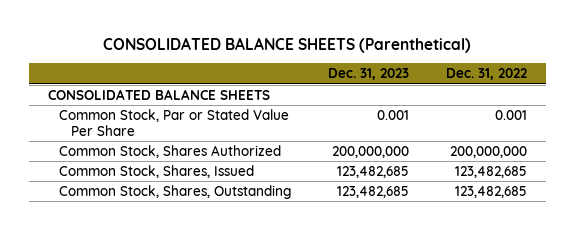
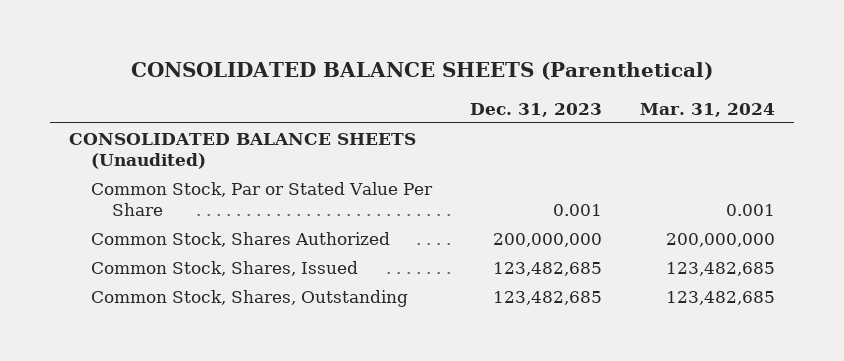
- | Dec. 31, 2023 | Dec. 31, 2022
+ | Dec. 31, 2023 | Mar. 31, 2024
- CONSOLIDATED BALANCE SHEETS
+ CONSOLIDATED BALANCE SHEETS (Unaudited)

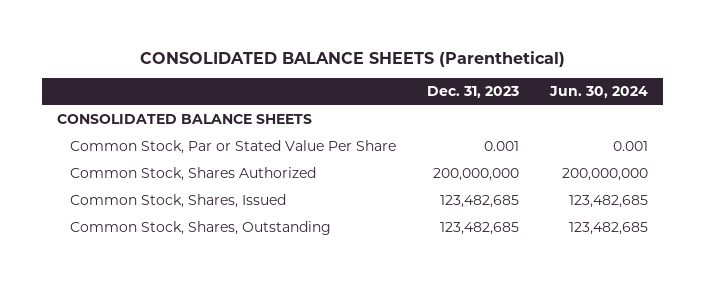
- | Dec. 31, 2023 | Mar. 31, 2024
+ | Dec. 31, 2023 | Jun. 30, 2024
- CONSOLIDATED BALANCE SHEETS (Unaudited)
+ CONSOLIDATED BALANCE SHEETS

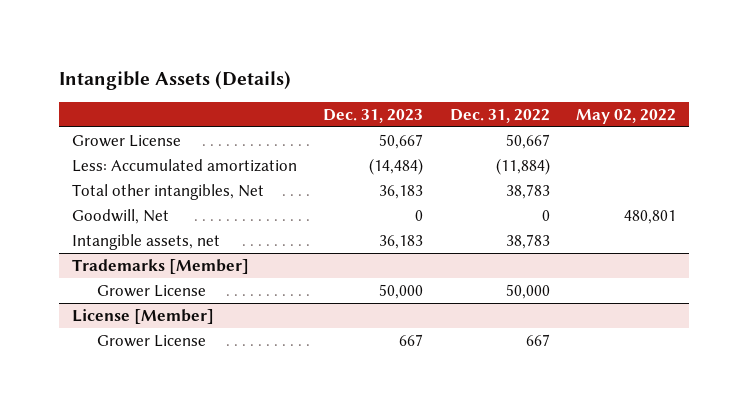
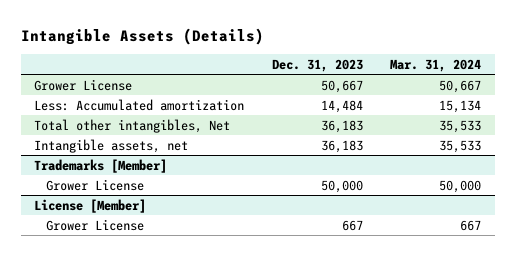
- | Dec. 31, 2023 | Dec. 31, 2022 | May 02, 2022
+ | Dec. 31, 2023 | Mar. 31, 2024
- Less: Accumulated amortization | (14,484) | (11,884) |
+ Less: Accumulated amortization | 14,484 | 15,134
- Goodwill, Net | 0 | 0 | 480,801

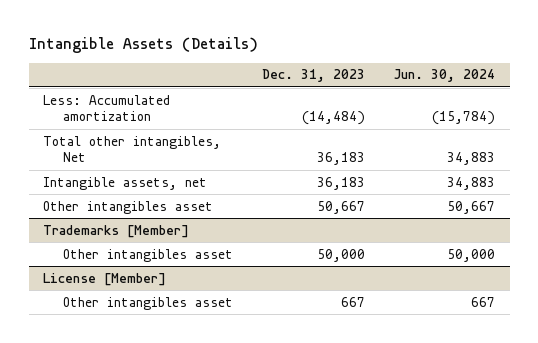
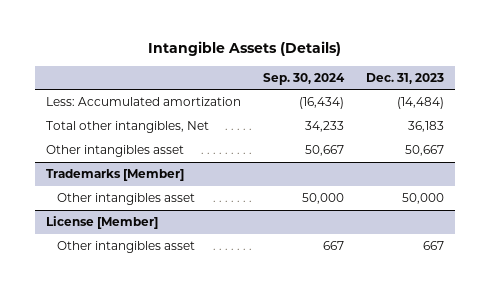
- | Dec. 31, 2023 | Jun. 30, 2024
+ | Sep. 30, 2024 | Dec. 31, 2023
- Intangible assets, net | 36,183 | 34,883

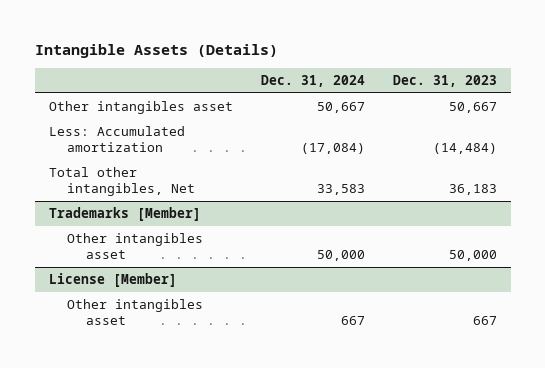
- | Sep. 30, 2024 | Dec. 31, 2023
+ | Dec. 31, 2024 | Dec. 31, 2023
moved up: Other intangibles asset | 50,667 | 50,667

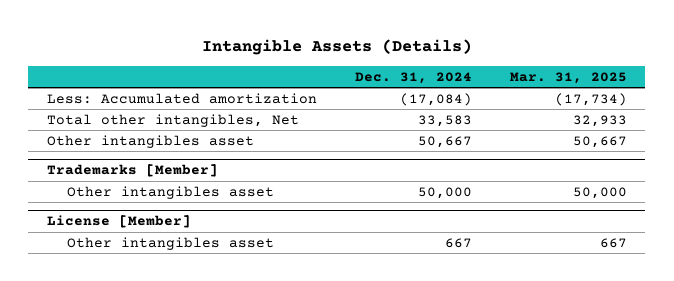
- | Dec. 31, 2024 | Dec. 31, 2023
+ | Dec. 31, 2024 | Mar. 31, 2025
moved down: Other intangibles asset | 50,667 | 50,667

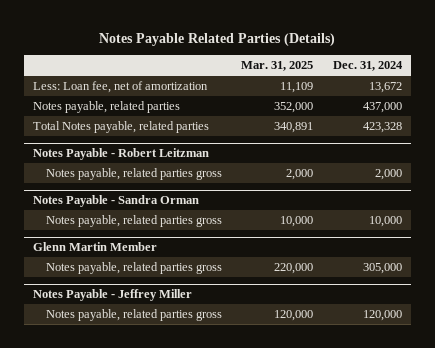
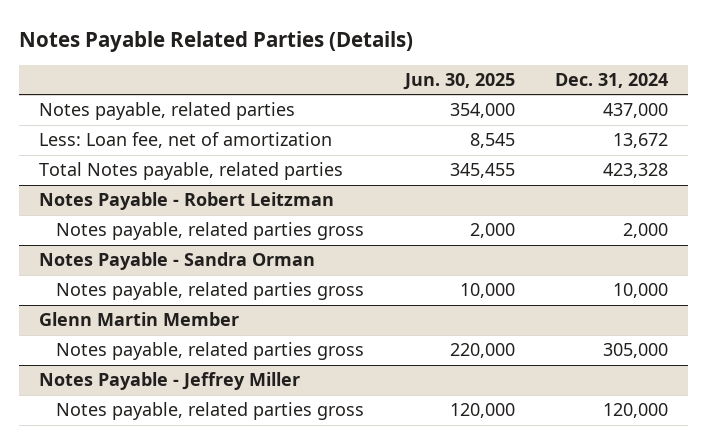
- | Mar. 31, 2025 | Dec. 31, 2024
+ | Jun. 30, 2025 | Dec. 31, 2024
moved down: Less: Loan fee, net of amortization | 8,545 | 13,672

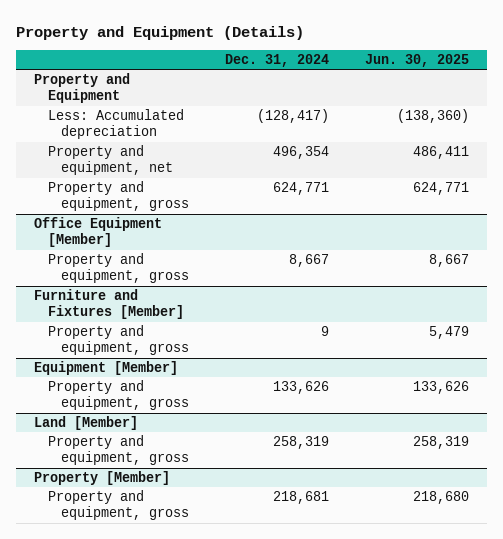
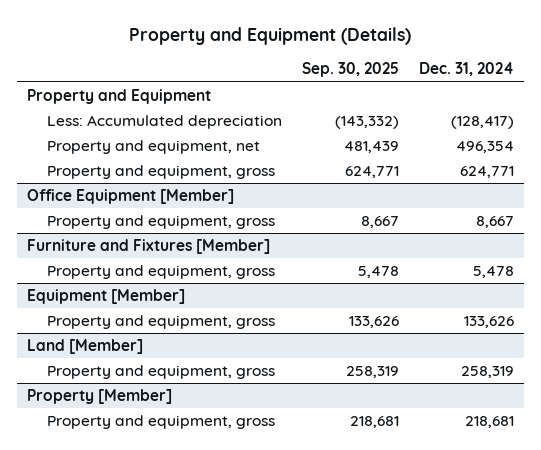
- | Dec. 31, 2024 | Jun. 30, 2025
+ | Sep. 30, 2025 | Dec. 31, 2024
@ Furniture and Fixtures [Member]
- Property and equipment, gross | 9 | 5,479
+ Property and equipment, gross | 5,478 | 5,478

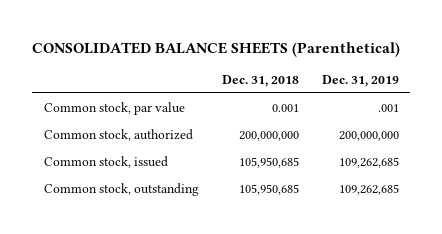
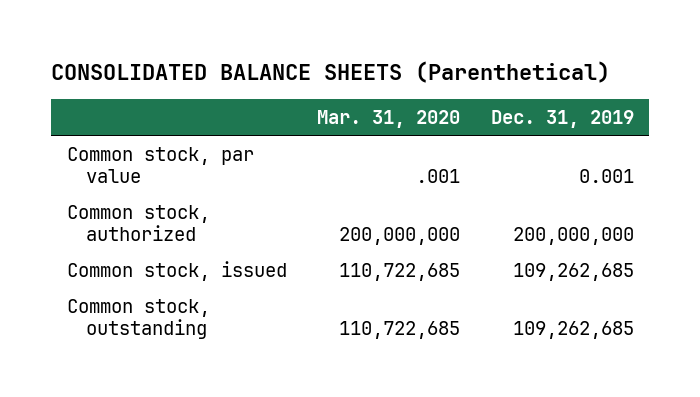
- | Dec. 31, 2018 | Dec. 31, 2019
+ | Mar. 31, 2020 | Dec. 31, 2019
- Common stock, par value | 0.001 | .001
+ Common stock, par value | .001 | 0.001

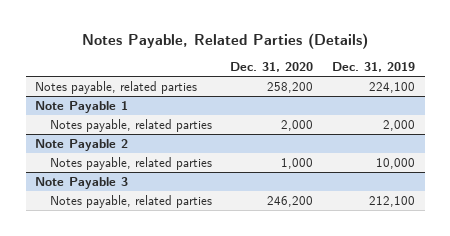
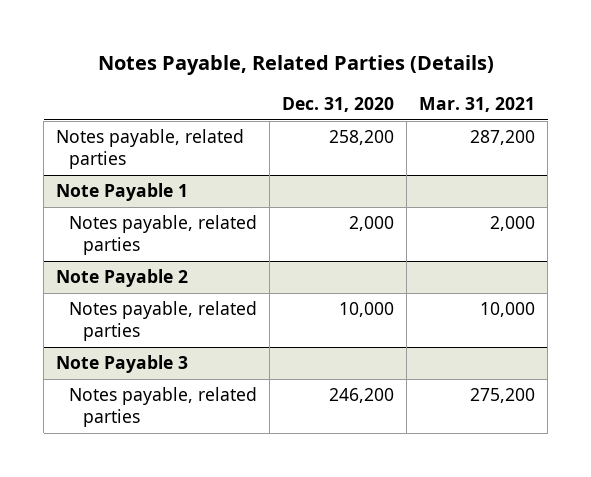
- | Dec. 31, 2020 | Dec. 31, 2019
+ | Dec. 31, 2020 | Mar. 31, 2021
@ Note Payable 2
- Notes payable, related parties | 1,000 | 10,000
+ Notes payable, related parties | 10,000 | 10,000

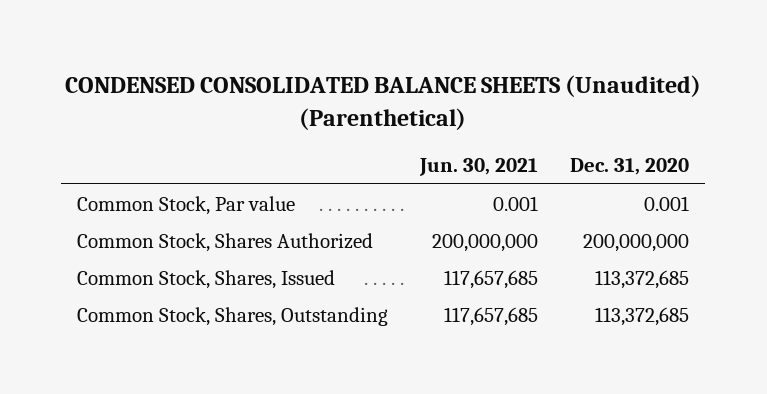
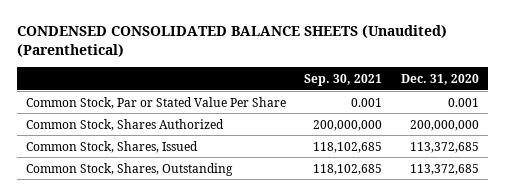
- | Jun. 30, 2021 | Dec. 31, 2020
+ | Sep. 30, 2021 | Dec. 31, 2020
- Common Stock, Par value | 0.001 | 0.001
+ Common Stock, Par or Stated Value Per Share | 0.001 | 0.001

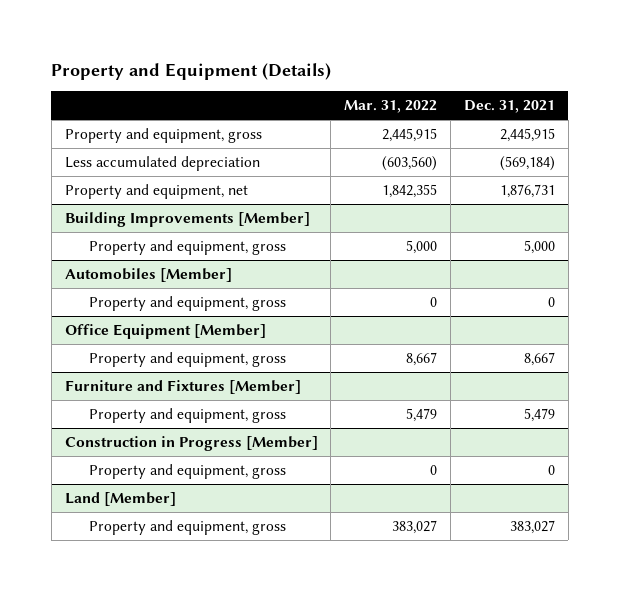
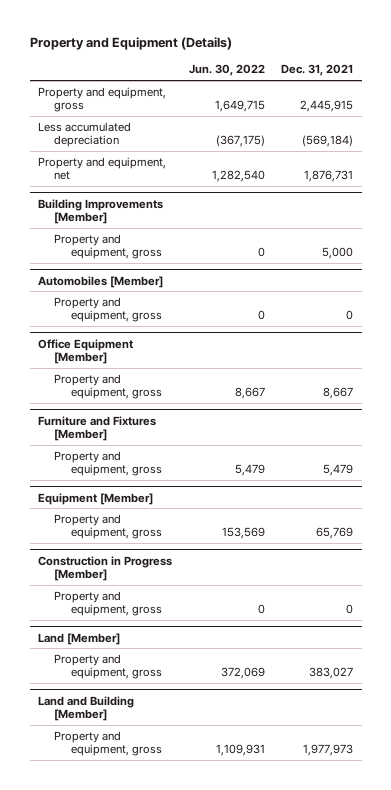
- | Mar. 31, 2022 | Dec. 31, 2021
+ | Jun. 30, 2022 | Dec. 31, 2021
+ Equipment [Member]
+ Property and equipment, gross | 153,569 | 65,769
+ Land and Building [Member]
+ Property and equipment, gross | 1,109,931 | 1,977,973

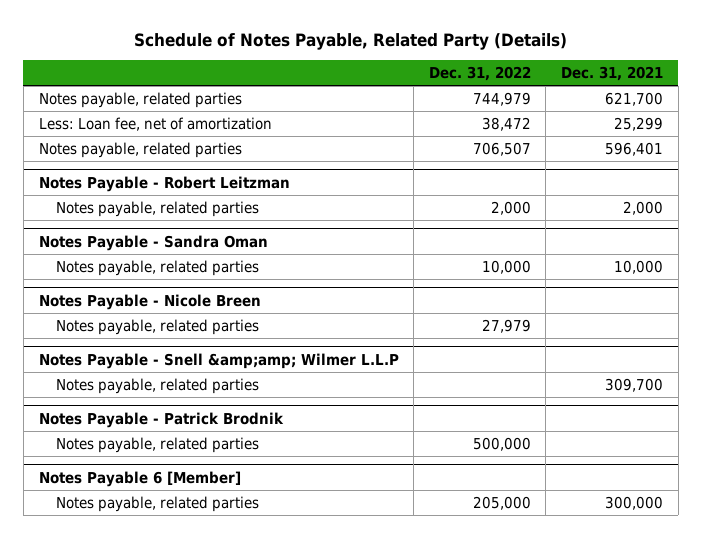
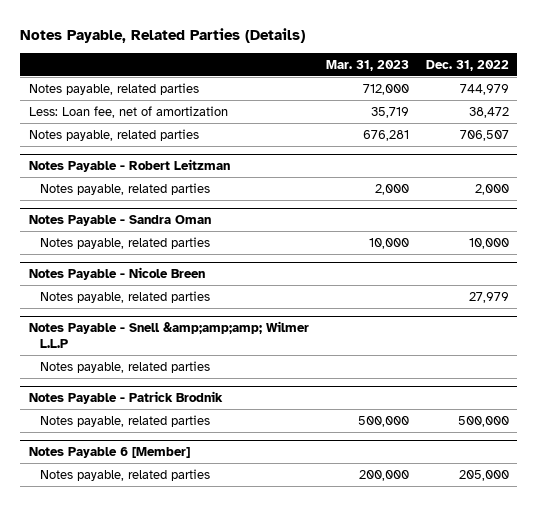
- Schedule of Notes Payable, Related Party (Details)
+ Notes Payable, Related Parties (Details)
- | Dec. 31, 2022 | Dec. 31, 2021
+ | Mar. 31, 2023 | Dec. 31, 2022
- Notes Payable - Snell &amp;amp; Wilmer L.L.P
+ Notes Payable - Snell &amp;amp;amp; Wilmer L.L.P

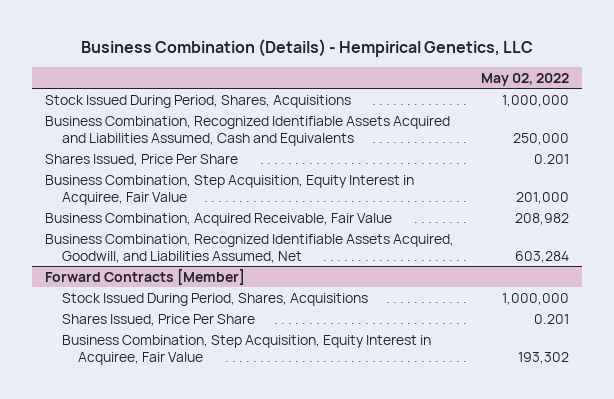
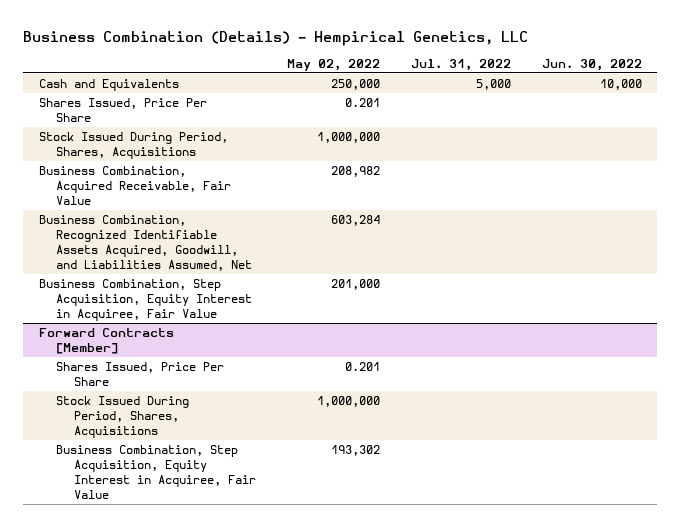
- | May 02, 2022
+ | May 02, 2022 | Jul. 31, 2022 | Jun. 30, 2022
- Business Combination, Recognized Identifiable Assets Acquired and Liabilities Assumed, Cash and Equivalents | 250,000
+ Cash and Equivalents | 250,000 | 5,000 | 10,000
moved down: Stock Issued During Period, Shares, Acquisitions | 1,000,000 | |
moved down: Business Combination, Step Acquisition, Equity Interest in Acquiree, Fair Value | 201,000 | |
@ Forward Contracts [Member]
moved down: Stock Issued During Period, Shares, Acquisitions | 1,000,000 | |

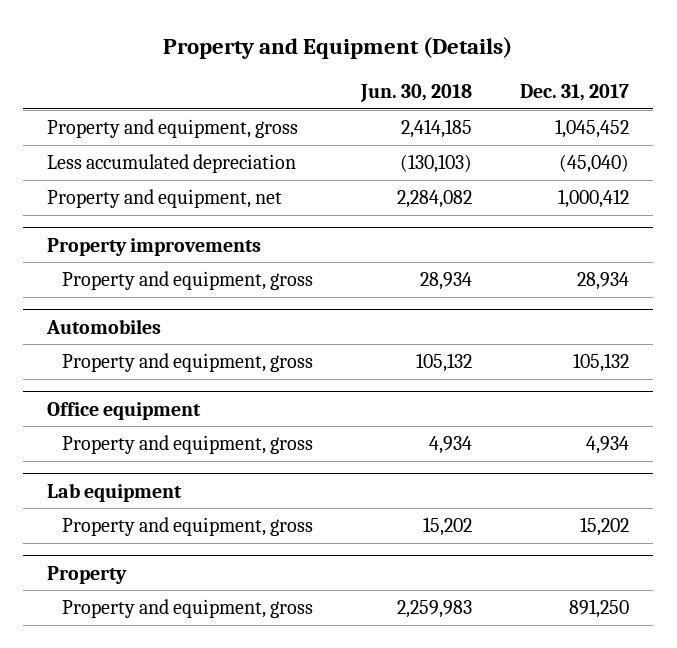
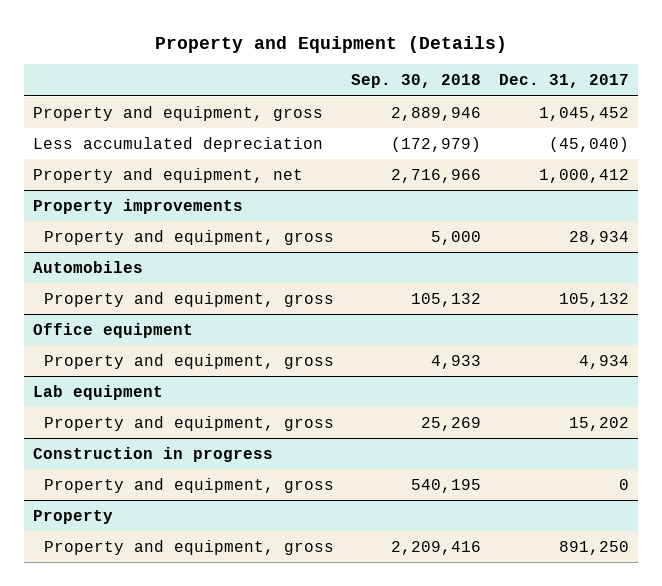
- | Jun. 30, 2018 | Dec. 31, 2017
+ | Sep. 30, 2018 | Dec. 31, 2017
+ Construction in progress
+ Property and equipment, gross | 540,195 | 0

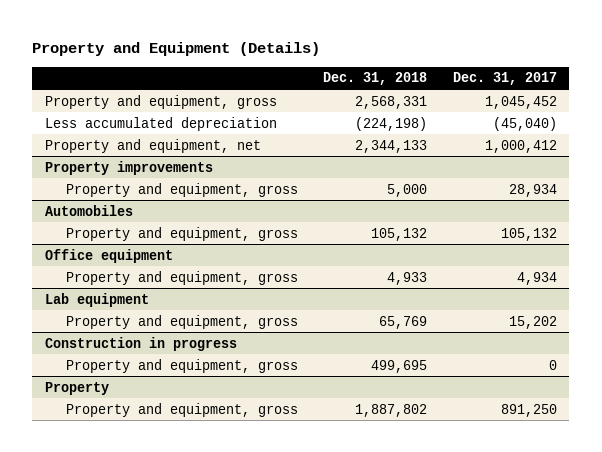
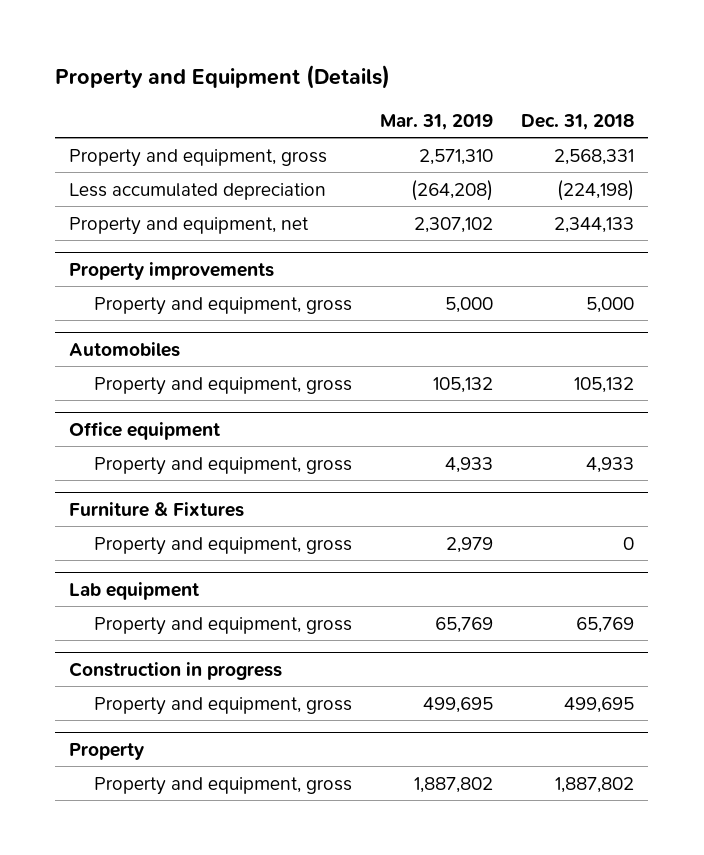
- | Dec. 31, 2018 | Dec. 31, 2017
+ | Mar. 31, 2019 | Dec. 31, 2018
+ Furniture & Fixtures
+ Property and equipment, gross | 2,979 | 0

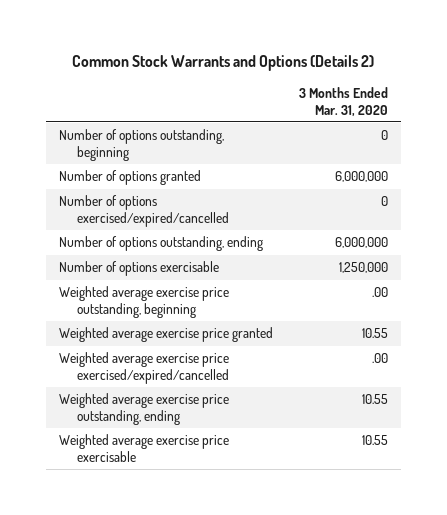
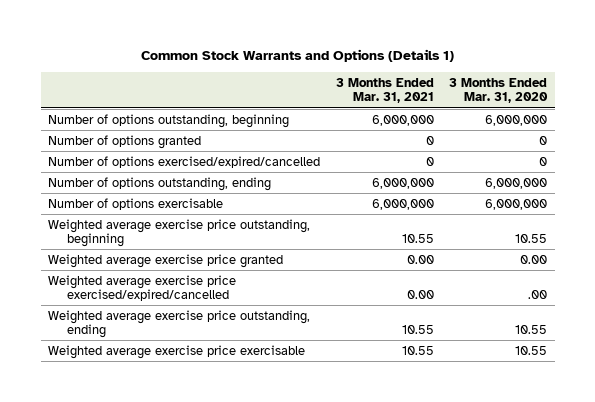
- Common Stock Warrants and Options (Details 2)
+ Common Stock Warrants and Options (Details 1)
- | 3 Months Ended Mar. 31, 2020
+ | 3 Months Ended Mar. 31, 2021 | 3 Months Ended Mar. 31, 2020
- Number of options outstanding, beginning | 0
- Number of options granted | 6,000,000
+ Number of options outstanding, beginning | 6,000,000 | 6,000,000
+ Number of options granted | 0 | 0
- Number of options exercisable | 1,250,000
- Weighted average exercise price outstanding, beginning | .00
- Weighted average exercise price granted | 10.55
+ Number of options exercisable | 6,000,000 | 6,000,000
+ Weighted average exercise price outstanding, beginning | 10.55 | 10.55
+ Weighted average exercise price granted | 0.00 | 0.00

